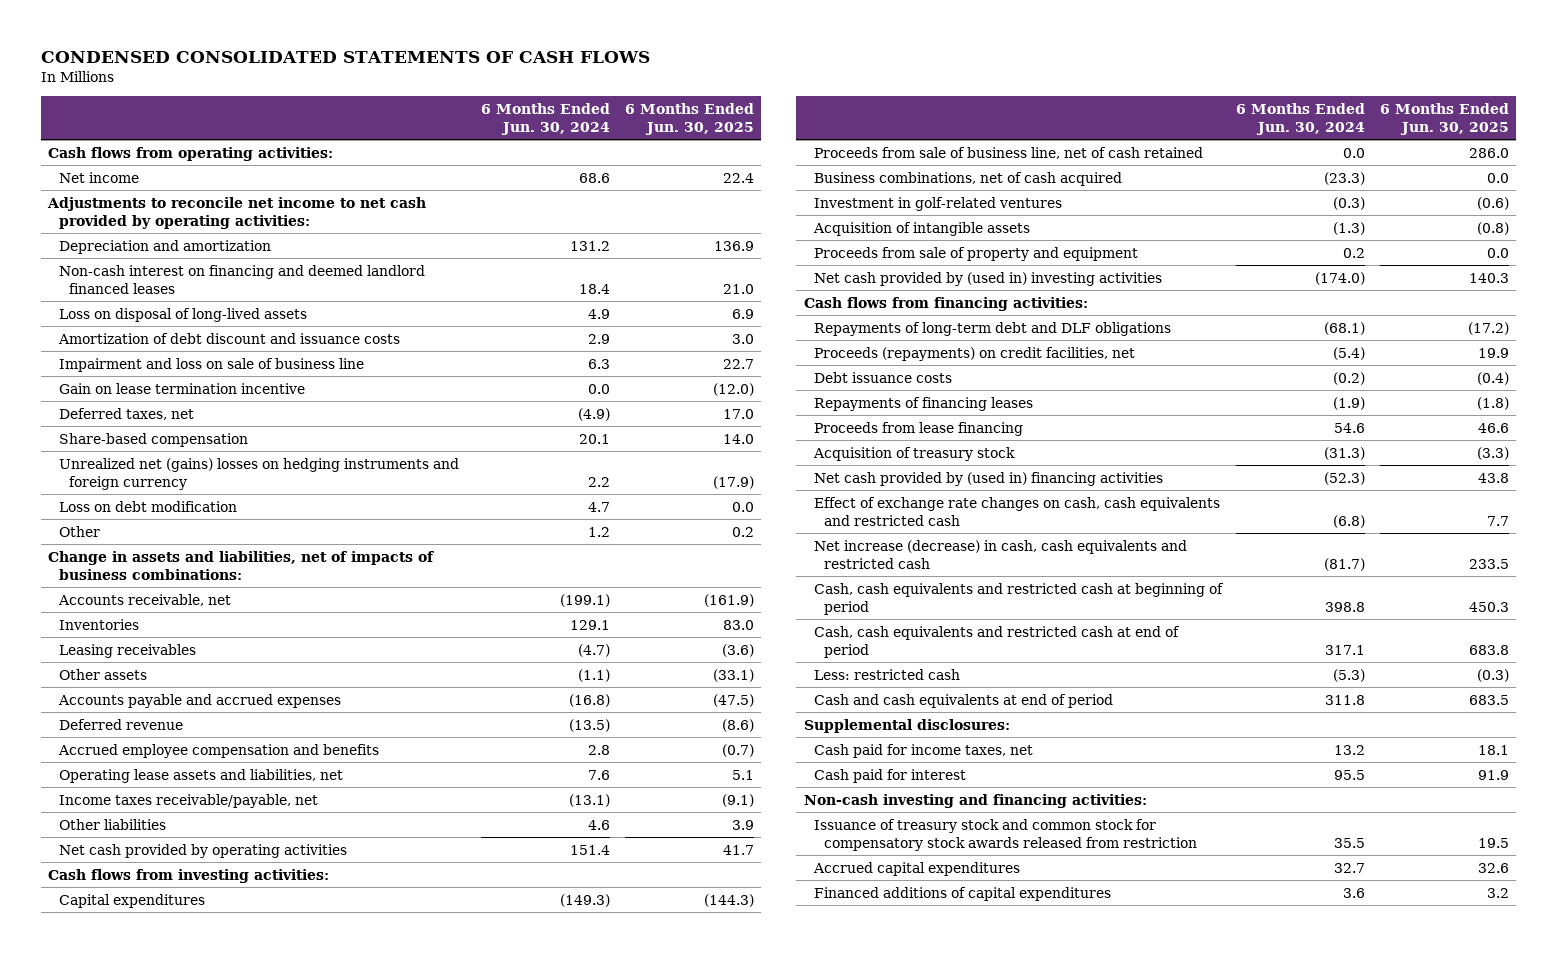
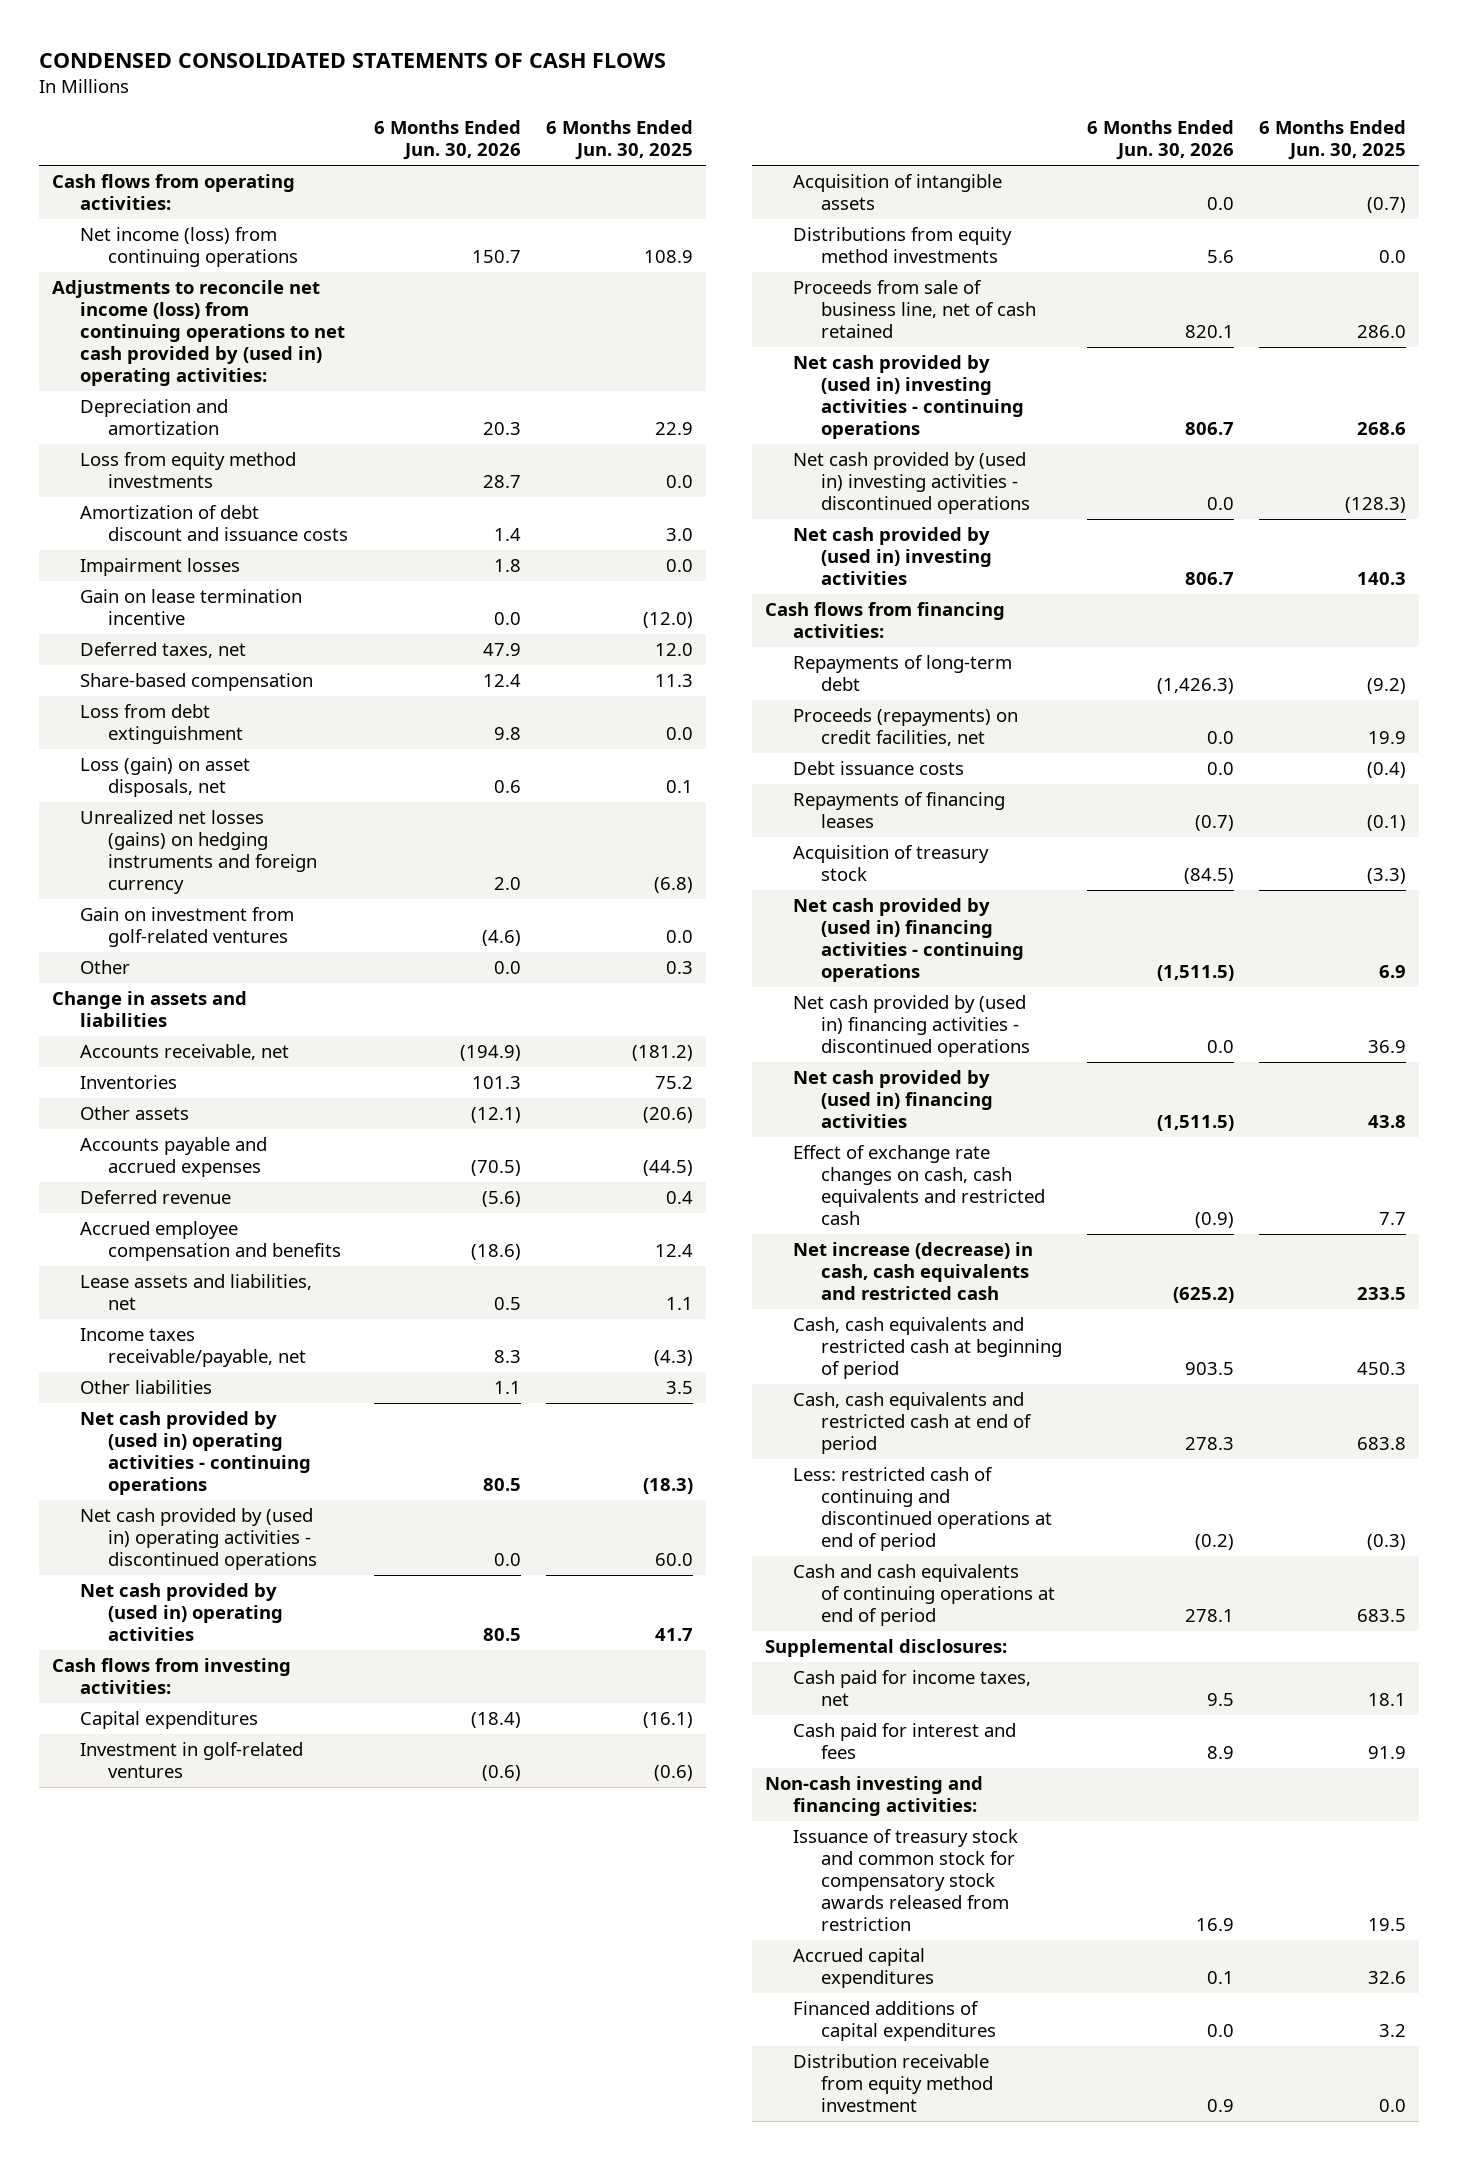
- | 6 Months Ended Jun. 30, 2024 | 6 Months Ended Jun. 30, 2025
+ | 6 Months Ended Jun. 30, 2026 | 6 Months Ended Jun. 30, 2025
- Net income | 68.6 | 22.4
- Adjustments to reconcile net income to net cash provided by operating activities:
- Depreciation and amortization | 131.2 | 136.9
- Non-cash interest on financing and deemed landlord financed leases | 18.4 | 21.0
- Loss on disposal of long-lived assets | 4.9 | 6.9
+ Net income (loss) from continuing operations | 150.7 | 108.9
+ Adjustments to reconcile net income (loss) from continuing operations to net cash provided by (used in) operating activities:
+ Depreciation and amortization | 20.3 | 22.9
+ Loss from equity method investments | 28.7 | 0.0
- Impairment and loss on sale of business line | 6.3 | 22.7
+ Impairment losses | 1.8 | 0.0
- Deferred taxes, net | (4.9) | 17.0
- Share-based compensation | 20.1 | 14.0
- Unrealized net (gains) losses on hedging instruments and foreign currency | 2.2 | (17.9)
- Loss on debt modification | 4.7 | 0.0
- Other | 1.2 | 0.2
- Change in assets and liabilities, net of impacts of business combinations:
- Accounts receivable, net | (199.1) | (161.9)
- Inventories | 129.1 | 83.0
- Leasing receivables | (4.7) | (3.6)
- Other assets | (1.1) | (33.1)
- Accounts payable and accrued expenses | (16.8) | (47.5)
- Deferred revenue | (13.5) | (8.6)
- Accrued employee compensation and benefits | 2.8 | (0.7)
- Operating lease assets and liabilities, net | 7.6 | 5.1
- Income taxes receivable/payable, net | (13.1) | (9.1)
- Other liabilities | 4.6 | 3.9
- Net cash provided by operating activities | 151.4 | 41.7
+ Deferred taxes, net | 47.9 | 12.0
+ Share-based compensation | 12.4 | 11.3
+ Loss from debt extinguishment | 9.8 | 0.0
+ Loss (gain) on asset disposals, net | 0.6 | 0.1
+ Unrealized net losses (gains) on hedging instruments and foreign currency | 2.0 | (6.8)
+ Gain on investment from golf-related ventures | (4.6) | 0.0
+ Other | 0.0 | 0.3
+ Change in assets and liabilities
+ Accounts receivable, net | (194.9) | (181.2)
+ Inventories | 101.3 | 75.2
+ Other assets | (12.1) | (20.6)
+ Accounts payable and accrued expenses | (70.5) | (44.5)
+ Deferred revenue | (5.6) | 0.4
+ Accrued employee compensation and benefits | (18.6) | 12.4
+ Lease assets and liabilities, net | 0.5 | 1.1
+ Income taxes receivable/payable, net | 8.3 | (4.3)
+ Other liabilities | 1.1 | 3.5
+ Net cash provided by (used in) operating activities - continuing operations | 80.5 | (18.3)
+ Net cash provided by (used in) operating activities - discontinued operations | 0.0 | 60.0
+ Net cash provided by (used in) operating activities | 80.5 | 41.7
- Capital expenditures | (149.3) | (144.3)
- Business combinations, net of cash acquired | (23.3) | 0.0
+ Capital expenditures | (18.4) | (16.1)
- Acquisition of intangible assets | (1.3) | (0.8)
- Proceeds from sale of property and equipment | 0.2 | 0.0
+ Acquisition of intangible assets | 0.0 | (0.7)
+ Distributions from equity method investments | 5.6 | 0.0
moved down: Proceeds from sale of business line, net of cash retained | 820.1 | 286.0
+ Net cash provided by (used in) investing activities - continuing operations | 806.7 | 268.6
+ Net cash provided by (used in) investing activities - discontinued operations | 0.0 | (128.3)
- Repayments of long-term debt and DLF obligations | (68.1) | (17.2)
+ Repayments of long-term debt | (1,426.3) | (9.2)
- Repayments of financing leases | (1.9) | (1.8)
- Proceeds from lease financing | 54.6 | 46.6
+ Repayments of financing leases | (0.7) | (0.1)
+ Net cash provided by (used in) financing activities - continuing operations | (1,511.5) | 6.9
+ Net cash provided by (used in) financing activities - discontinued operations | 0.0 | 36.9
- Less: restricted cash | (5.3) | (0.3)
- Cash and cash equivalents at end of period | 311.8 | 683.5
+ Less: restricted cash of continuing and discontinued operations at end of period | (0.2) | (0.3)
+ Cash and cash equivalents of continuing operations at end of period | 278.1 | 683.5
- Cash paid for interest | 95.5 | 91.9
+ Cash paid for interest and fees | 8.9 | 91.9
+ Distribution receivable from equity method investment | 0.9 | 0.0

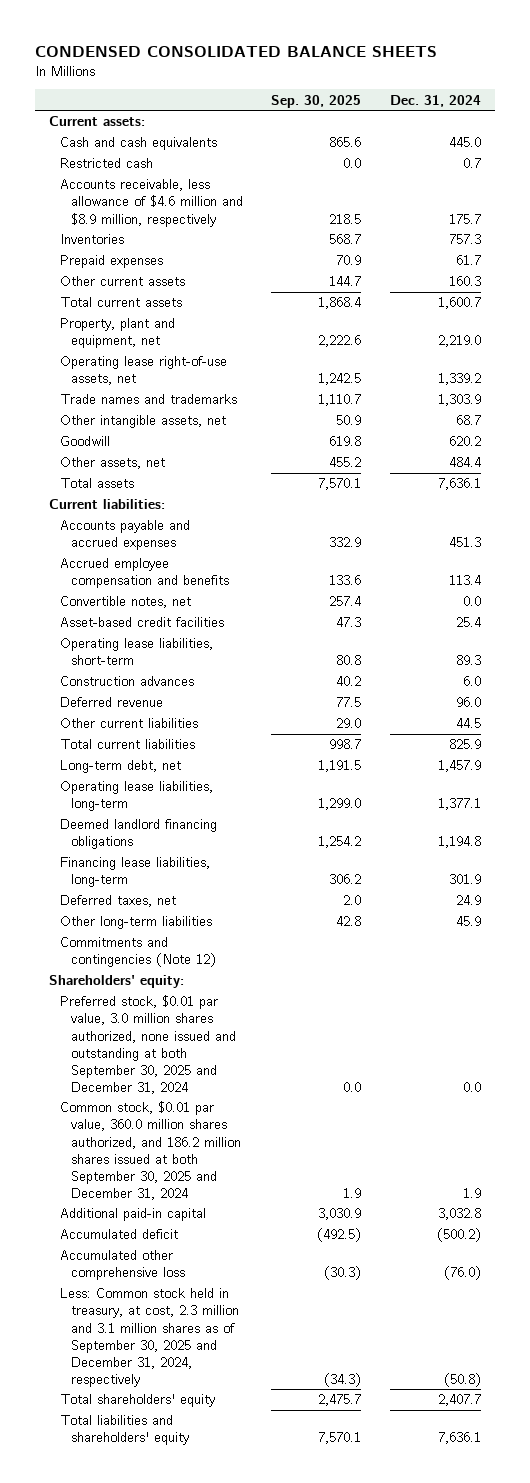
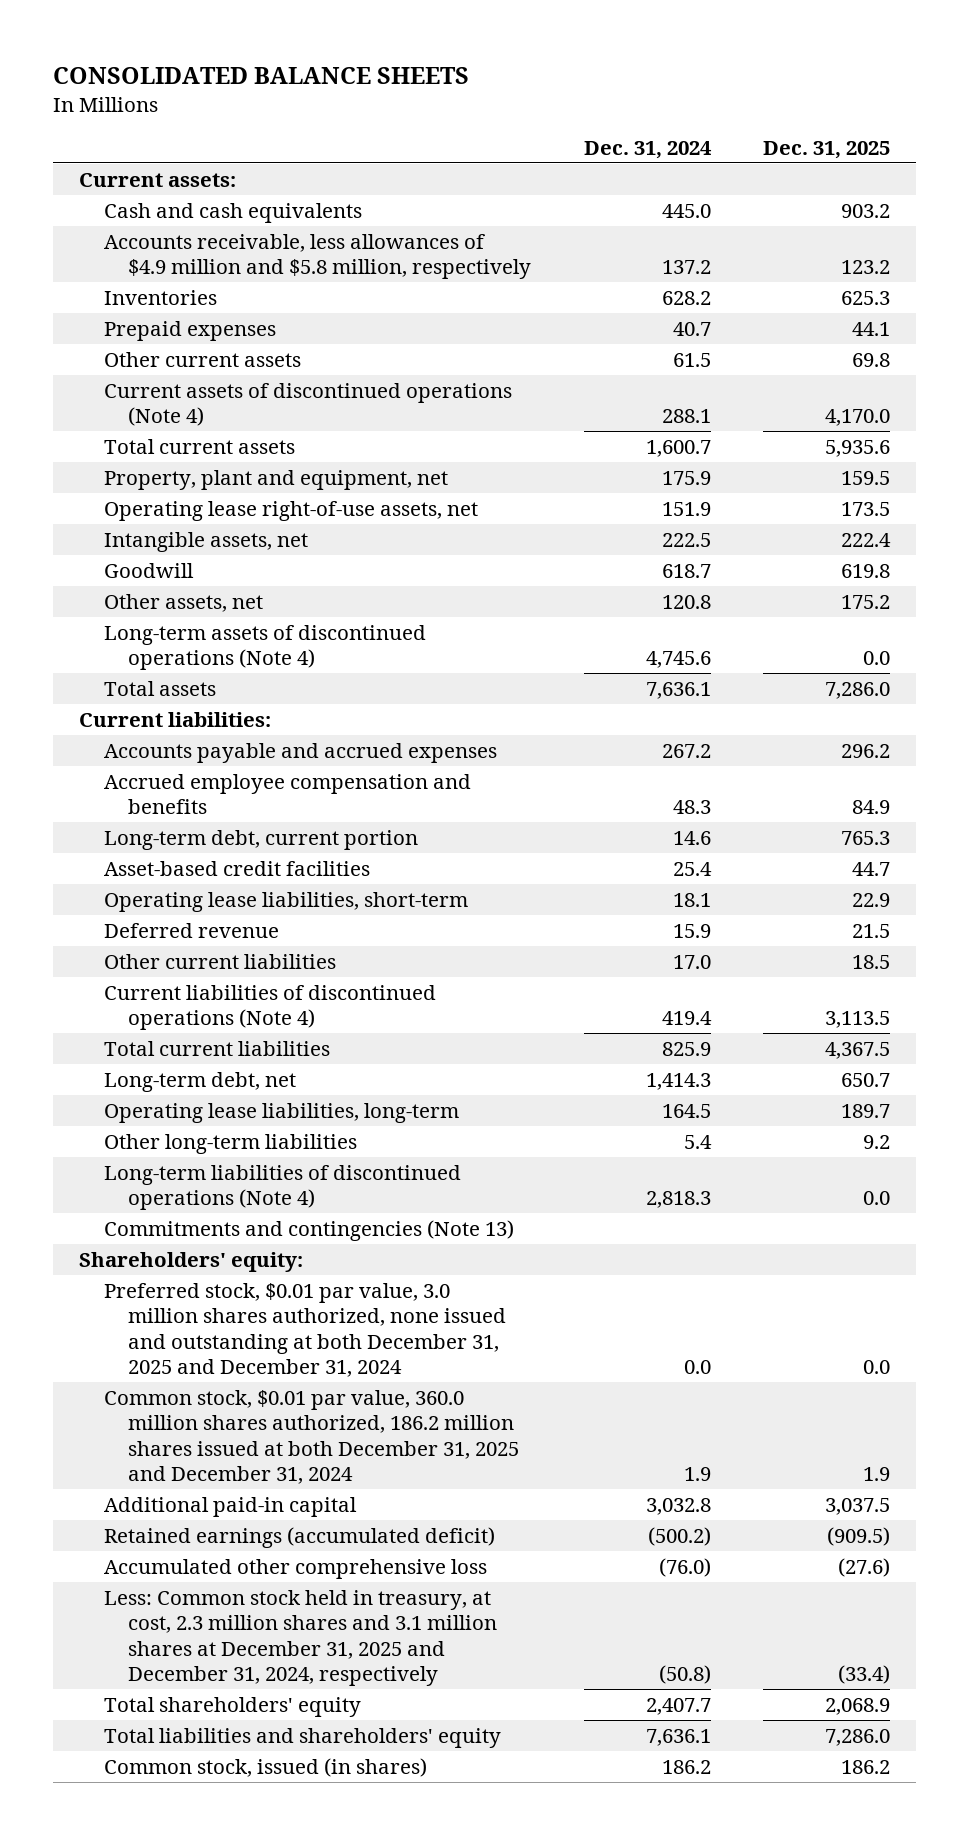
- CONDENSED CONSOLIDATED BALANCE SHEETS
+ CONSOLIDATED BALANCE SHEETS
- | Sep. 30, 2025 | Dec. 31, 2024
+ | Dec. 31, 2024 | Dec. 31, 2025
- Restricted cash | 0.0 | 0.7
- Accounts receivable, less allowance of $4.6 million and $8.9 million, respectively | 218.5 | 175.7
- Inventories | 568.7 | 757.3
- Prepaid expenses | 70.9 | 61.7
- Other current assets | 144.7 | 160.3
+ Accounts receivable, less allowances of $4.9 million and $5.8 million, respectively | 137.2 | 123.2
+ Inventories | 628.2 | 625.3
+ Prepaid expenses | 40.7 | 44.1
+ Other current assets | 61.5 | 69.8
+ Current assets of discontinued operations (Note 4) | 288.1 | 4,170.0
- Property, plant and equipment, net | 2,222.6 | 2,219.0
- Operating lease right-of-use assets, net | 1,242.5 | 1,339.2
- Trade names and trademarks | 1,110.7 | 1,303.9
- Other intangible assets, net | 50.9 | 68.7
- Goodwill | 619.8 | 620.2
- Other assets, net | 455.2 | 484.4
+ Property, plant and equipment, net | 175.9 | 159.5
+ Operating lease right-of-use assets, net | 151.9 | 173.5
+ Intangible assets, net | 222.5 | 222.4
+ Goodwill | 618.7 | 619.8
+ Other assets, net | 120.8 | 175.2
+ Long-term assets of discontinued operations (Note 4) | 4,745.6 | 0.0
- Accounts payable and accrued expenses | 332.9 | 451.3
- Accrued employee compensation and benefits | 133.6 | 113.4
- Convertible notes, net | 257.4 | 0.0
+ Accounts payable and accrued expenses | 267.2 | 296.2
+ Accrued employee compensation and benefits | 48.3 | 84.9
+ Long-term debt, current portion | 14.6 | 765.3
- Operating lease liabilities, short-term | 80.8 | 89.3
- Construction advances | 40.2 | 6.0
- Deferred revenue | 77.5 | 96.0
- Other current liabilities | 29.0 | 44.5
+ Operating lease liabilities, short-term | 18.1 | 22.9
+ Deferred revenue | 15.9 | 21.5
+ Other current liabilities | 17.0 | 18.5
+ Current liabilities of discontinued operations (Note 4) | 419.4 | 3,113.5
- Long-term debt, net | 1,191.5 | 1,457.9
- Operating lease liabilities, long-term | 1,299.0 | 1,377.1
- Deemed landlord financing obligations | 1,254.2 | 1,194.8
- Financing lease liabilities, long-term | 306.2 | 301.9
- Deferred taxes, net | 2.0 | 24.9
- Other long-term liabilities | 42.8 | 45.9
- Commitments and contingencies (Note 12)
+ Long-term debt, net | 1,414.3 | 650.7
+ Operating lease liabilities, long-term | 164.5 | 189.7
+ Other long-term liabilities | 5.4 | 9.2
+ Long-term liabilities of discontinued operations (Note 4) | 2,818.3 | 0.0
+ Commitments and contingencies (Note 13)
- Preferred stock, $0.01 par value, 3.0 million shares authorized, none issued and outstanding at both September 30, 2025 and December 31, 2024 | 0.0 | 0.0
- Common stock, $0.01 par value, 360.0 million shares authorized, and 186.2 million shares issued at both September 30, 2025 and December 31, 2024 | 1.9 | 1.9
+ Preferred stock, $0.01 par value, 3.0 million shares authorized, none issued and outstanding at both December 31, 2025 and December 31, 2024 | 0.0 | 0.0
+ Common stock, $0.01 par value, 360.0 million shares authorized, 186.2 million shares issued at both December 31, 2025 and December 31, 2024 | 1.9 | 1.9
- Accumulated deficit | (492.5) | (500.2)
+ Retained earnings (accumulated deficit) | (500.2) | (909.5)
- Less: Common stock held in treasury, at cost, 2.3 million and 3.1 million shares as of September 30, 2025 and December 31, 2024, respectively | (34.3) | (50.8)
+ Less: Common stock held in treasury, at cost, 2.3 million shares and 3.1 million shares at December 31, 2025 and December 31, 2024, respectively | (50.8) | (33.4)
+ Common stock, issued (in shares) | 186.2 | 186.2

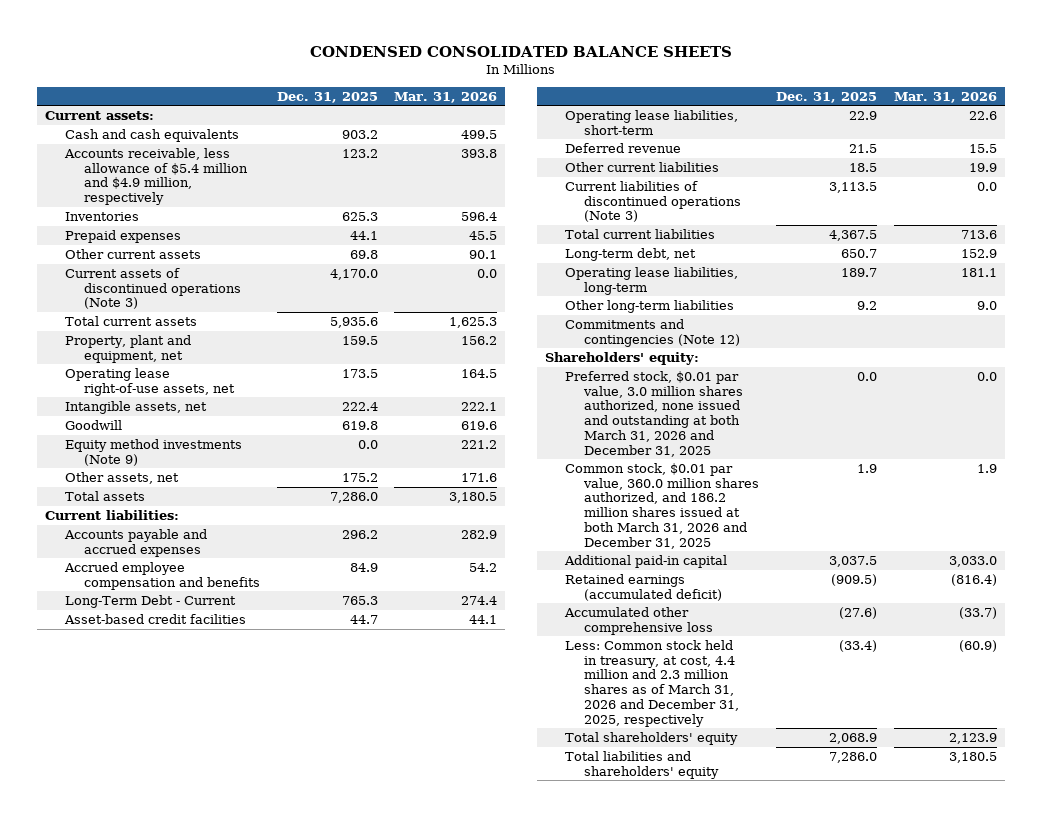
- CONSOLIDATED BALANCE SHEETS
+ CONDENSED CONSOLIDATED BALANCE SHEETS
- | Dec. 31, 2024 | Dec. 31, 2025
+ | Dec. 31, 2025 | Mar. 31, 2026
- Accounts receivable, less allowances of $4.9 million and $5.8 million, respectively | 137.2 | 123.2
+ Accounts receivable, less allowance of $5.4 million and $4.9 million, respectively | 123.2 | 393.8
- Current assets of discontinued operations (Note 4) | 288.1 | 4,170.0
+ Current assets of discontinued operations (Note 3) | 4,170.0 | 0.0
+ Equity method investments (Note 9) | 0.0 | 221.2
- Long-term assets of discontinued operations (Note 4) | 4,745.6 | 0.0
- Long-term debt, current portion | 14.6 | 765.3
+ Long-Term Debt - Current | 765.3 | 274.4
- Current liabilities of discontinued operations (Note 4) | 419.4 | 3,113.5
+ Current liabilities of discontinued operations (Note 3) | 3,113.5 | 0.0
- Long-term liabilities of discontinued operations (Note 4) | 2,818.3 | 0.0
- Commitments and contingencies (Note 13)
+ Commitments and contingencies (Note 12)
- Preferred stock, $0.01 par value, 3.0 million shares authorized, none issued and outstanding at both December 31, 2025 and December 31, 2024 | 0.0 | 0.0
- Common stock, $0.01 par value, 360.0 million shares authorized, 186.2 million shares issued at both December 31, 2025 and December 31, 2024 | 1.9 | 1.9
+ Preferred stock, $0.01 par value, 3.0 million shares authorized, none issued and outstanding at both March 31, 2026 and December 31, 2025 | 0.0 | 0.0
+ Common stock, $0.01 par value, 360.0 million shares authorized, and 186.2 million shares issued at both March 31, 2026 and December 31, 2025 | 1.9 | 1.9
- Less: Common stock held in treasury, at cost, 2.3 million shares and 3.1 million shares at December 31, 2025 and December 31, 2024, respectively | (50.8) | (33.4)
+ Less: Common stock held in treasury, at cost, 4.4 million and 2.3 million shares as of March 31, 2026 and December 31, 2025, respectively | (33.4) | (60.9)
- Common stock, issued (in shares) | 186.2 | 186.2

